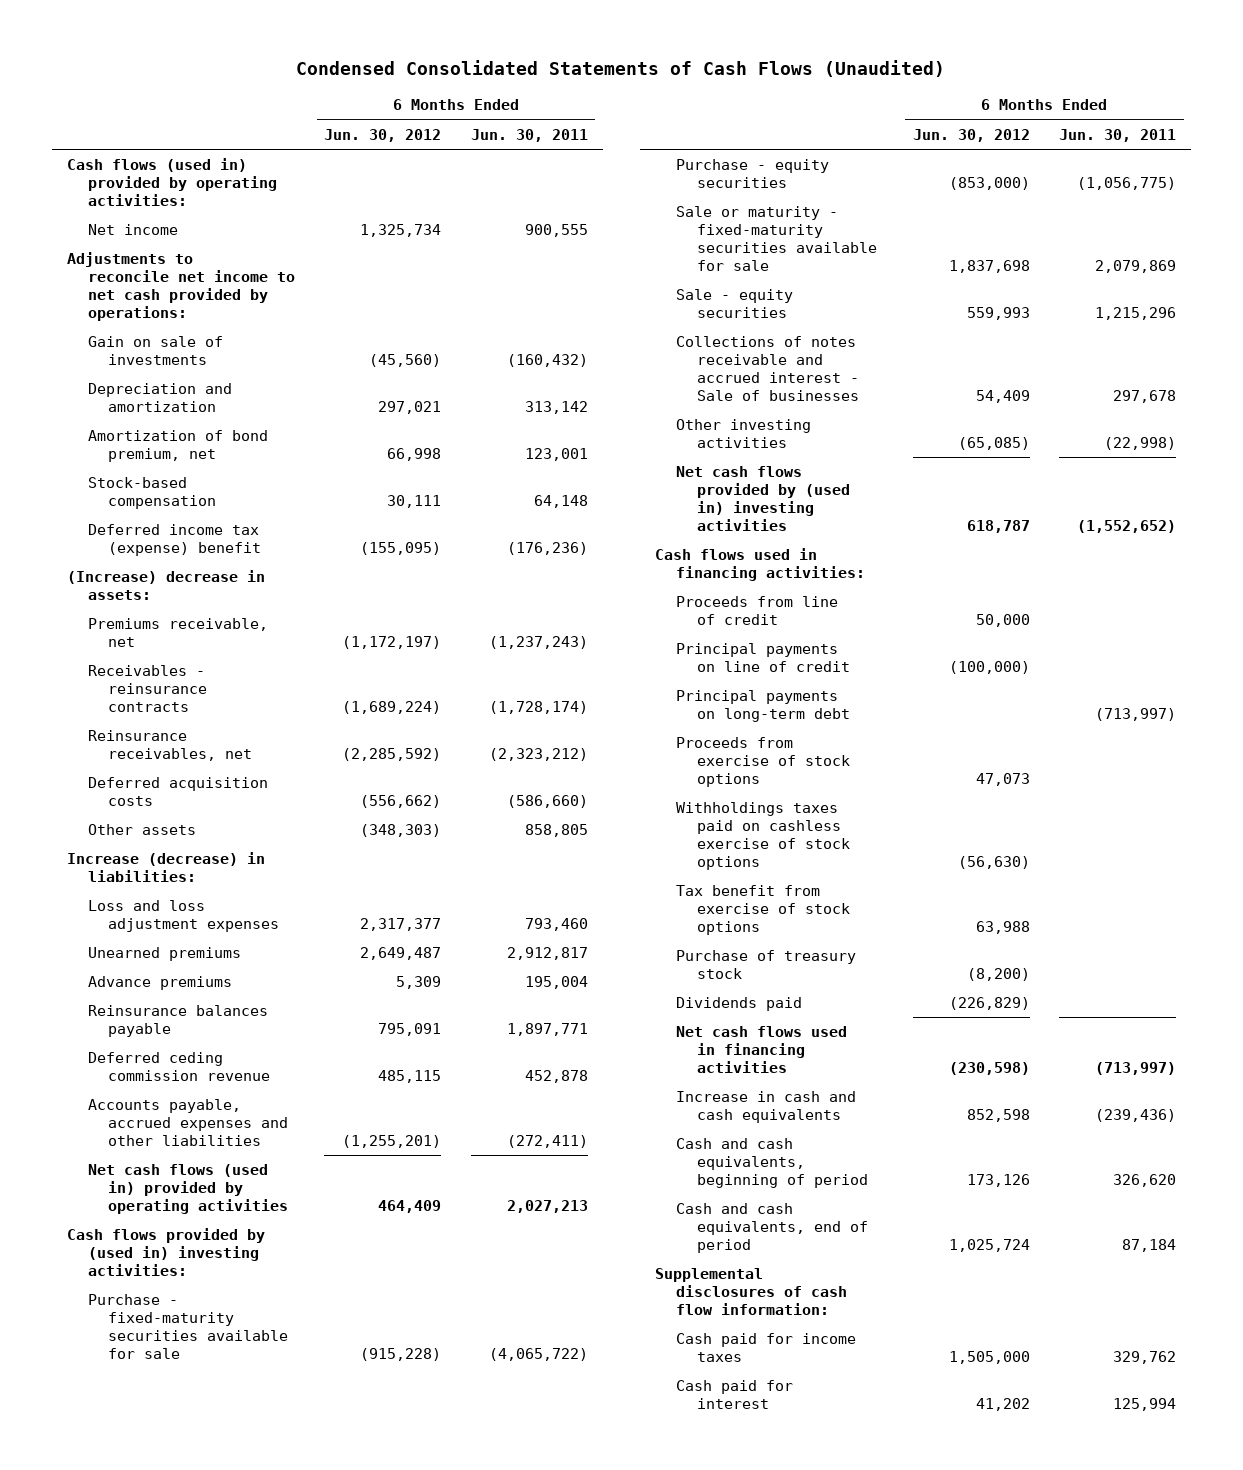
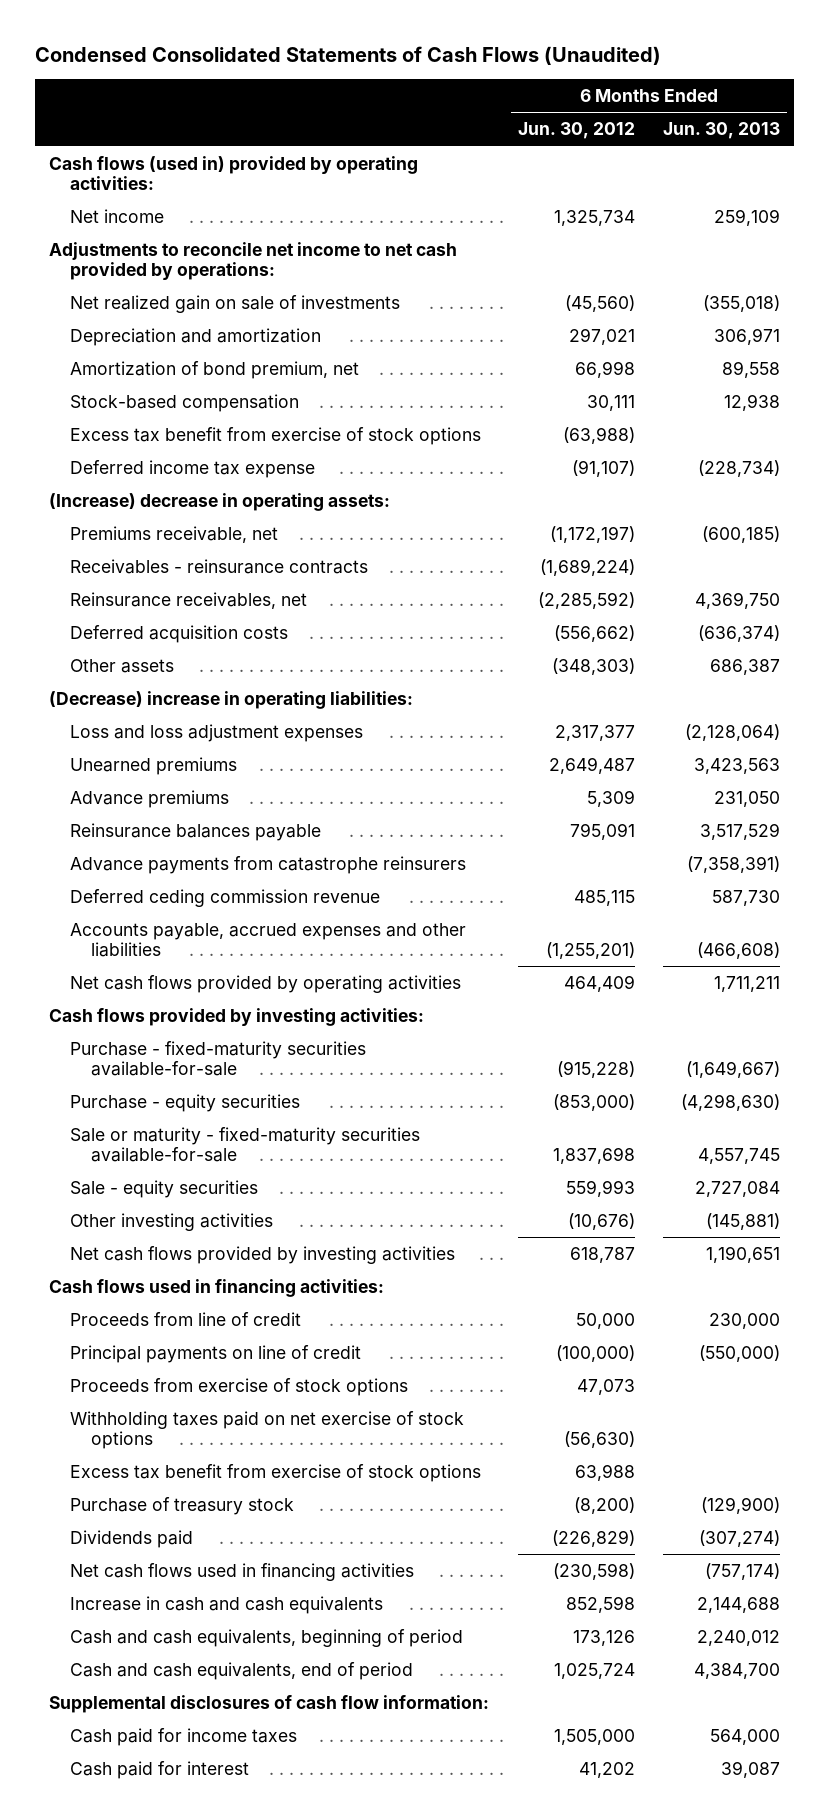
- | 6 Months Ended Jun. 30, 2012 | 6 Months Ended Jun. 30, 2011
+ | 6 Months Ended Jun. 30, 2012 | 6 Months Ended Jun. 30, 2013
- Gain on sale of investments | (45,560) | (160,432)
+ Net realized gain on sale of investments | (45,560) | (355,018)
- Deferred income tax (expense) benefit | (155,095) | (176,236)
- (Increase) decrease in assets:
+ Excess tax benefit from exercise of stock options | (63,988) |
+ Deferred income tax expense | (91,107) | (228,734)
+ (Increase) decrease in operating assets:
- Increase (decrease) in liabilities:
+ (Decrease) increase in operating liabilities:
+ Advance payments from catastrophe reinsurers | | (7,358,391)
- Net cash flows (used in) provided by operating activities | 464,409 | 2,027,213
- Cash flows provided by (used in) investing activities:
- Purchase - fixed-maturity securities available for sale | (915,228) | (4,065,722)
+ Net cash flows provided by operating activities | 464,409 | 1,711,211
+ Cash flows provided by investing activities:
+ Purchase - fixed-maturity securities available-for-sale | (915,228) | (1,649,667)
- Sale or maturity - fixed-maturity securities available for sale | 1,837,698 | 2,079,869
+ Sale or maturity - fixed-maturity securities available-for-sale | 1,837,698 | 4,557,745
- Collections of notes receivable and accrued interest - Sale of businesses | 54,409 | 297,678
- Other investing activities | (65,085) | (22,998)
- Net cash flows provided by (used in) investing activities | 618,787 | (1,552,652)
+ Other investing activities | (10,676) | (145,881)
+ Net cash flows provided by investing activities | 618,787 | 1,190,651
- Principal payments on long-term debt | | (713,997)
- Withholdings taxes paid on cashless exercise of stock options | (56,630) |
- Tax benefit from exercise of stock options | 63,988 |
+ Withholding taxes paid on net exercise of stock options | (56,630) |
+ Excess tax benefit from exercise of stock options | 63,988 |

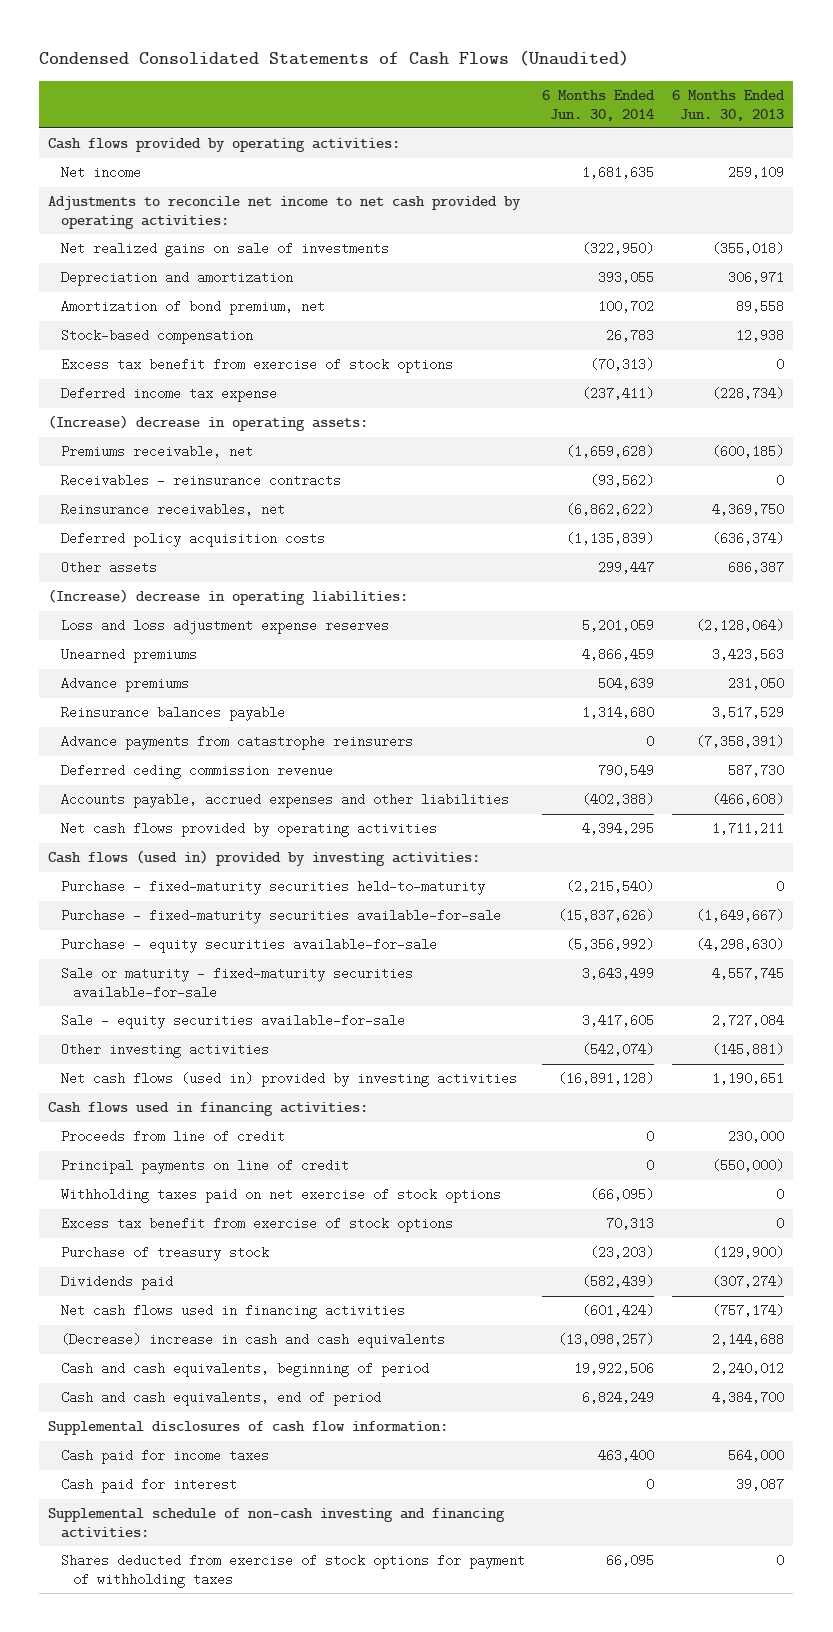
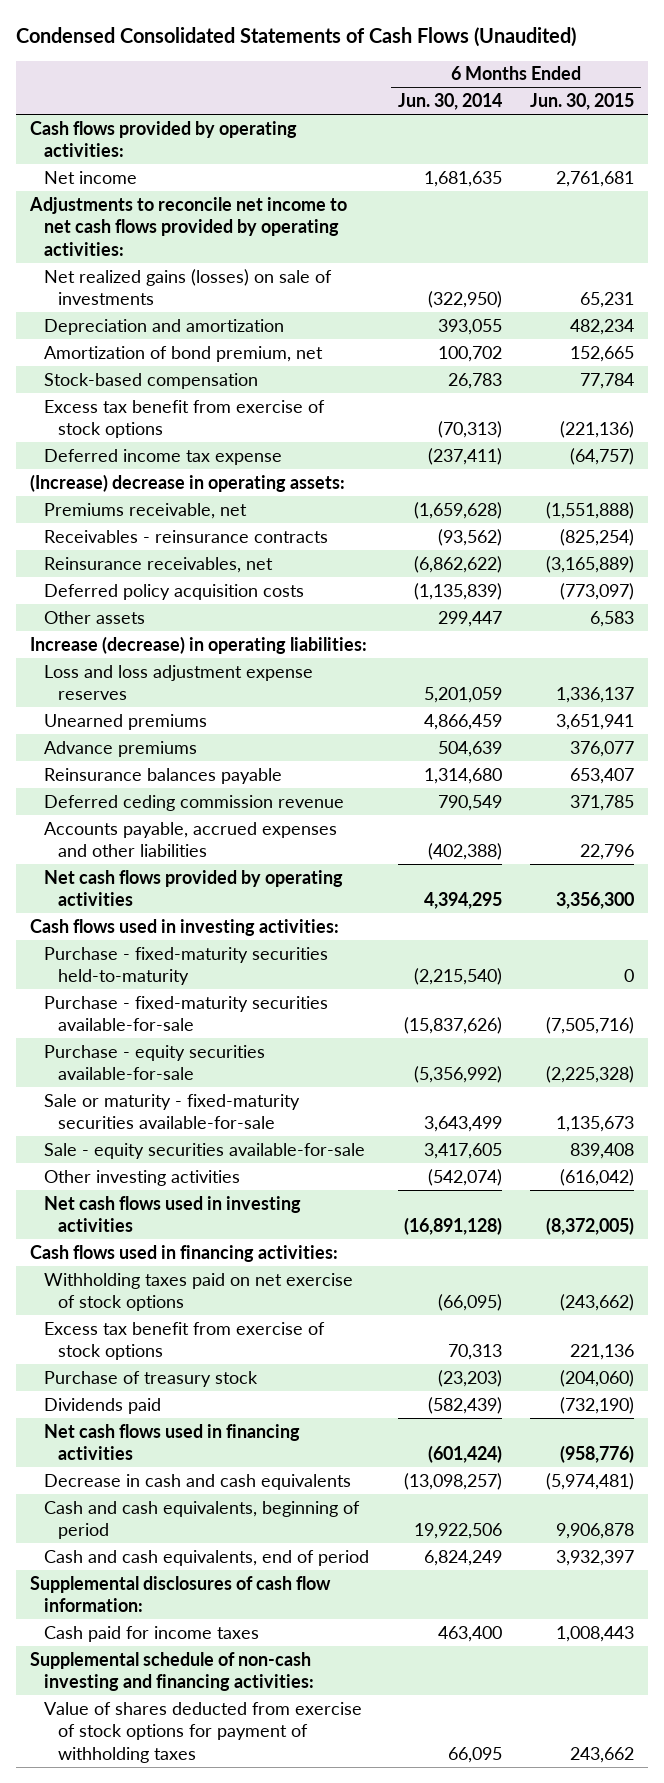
- | 6 Months Ended Jun. 30, 2014 | 6 Months Ended Jun. 30, 2013
+ | 6 Months Ended Jun. 30, 2014 | 6 Months Ended Jun. 30, 2015
- Adjustments to reconcile net income to net cash provided by operating activities:
- Net realized gains on sale of investments | (322,950) | (355,018)
+ Adjustments to reconcile net income to net cash flows provided by operating activities:
+ Net realized gains (losses) on sale of investments | (322,950) | 65,231
- (Increase) decrease in operating liabilities:
+ Increase (decrease) in operating liabilities:
- Advance payments from catastrophe reinsurers | 0 | (7,358,391)
- Cash flows (used in) provided by investing activities:
+ Cash flows used in investing activities:
- Net cash flows (used in) provided by investing activities | (16,891,128) | 1,190,651
+ Net cash flows used in investing activities | (16,891,128) | (8,372,005)
- Proceeds from line of credit | 0 | 230,000
- Principal payments on line of credit | 0 | (550,000)
- (Decrease) increase in cash and cash equivalents | (13,098,257) | 2,144,688
+ Decrease in cash and cash equivalents | (13,098,257) | (5,974,481)
- Cash paid for interest | 0 | 39,087
- Shares deducted from exercise of stock options for payment of withholding taxes | 66,095 | 0
+ Value of shares deducted from exercise of stock options for payment of withholding taxes | 66,095 | 243,662

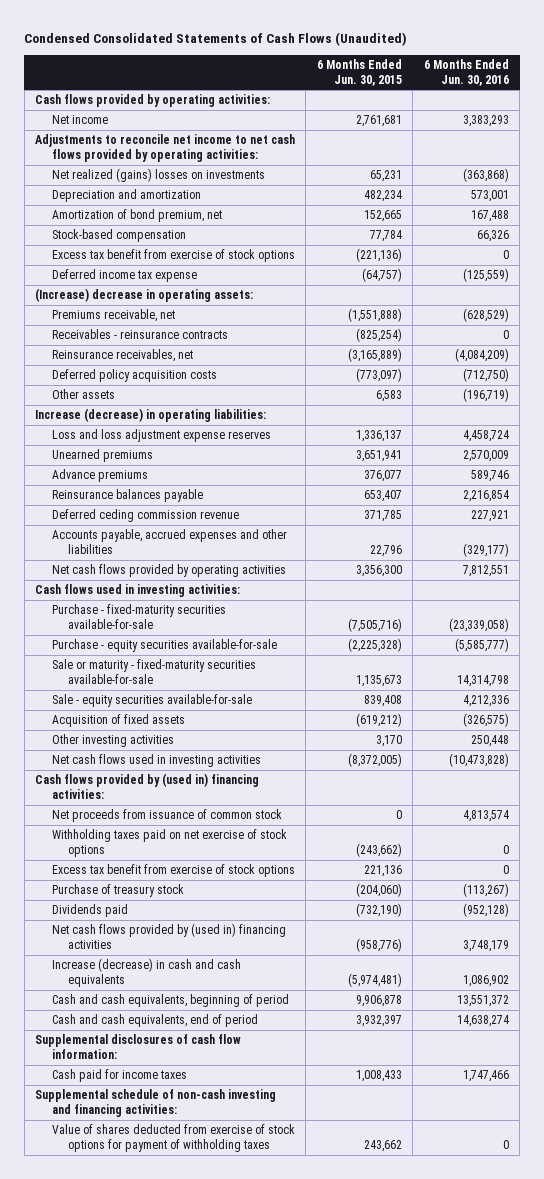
- | 6 Months Ended Jun. 30, 2014 | 6 Months Ended Jun. 30, 2015
+ | 6 Months Ended Jun. 30, 2015 | 6 Months Ended Jun. 30, 2016
- Net realized gains (losses) on sale of investments | (322,950) | 65,231
+ Net realized (gains) losses on investments | 65,231 | (363,868)
- Purchase - fixed-maturity securities held-to-maturity | (2,215,540) | 0
- Other investing activities | (542,074) | (616,042)
+ Acquisition of fixed assets | (619,212) | (326,575)
+ Other investing activities | 3,170 | 250,448
- Cash flows used in financing activities:
+ Cash flows provided by (used in) financing activities:
+ Net proceeds from issuance of common stock | 0 | 4,813,574
- Net cash flows used in financing activities | (601,424) | (958,776)
- Decrease in cash and cash equivalents | (13,098,257) | (5,974,481)
+ Net cash flows provided by (used in) financing activities | (958,776) | 3,748,179
+ Increase (decrease) in cash and cash equivalents | (5,974,481) | 1,086,902
- Cash paid for income taxes | 463,400 | 1,008,443
+ Cash paid for income taxes | 1,008,433 | 1,747,466

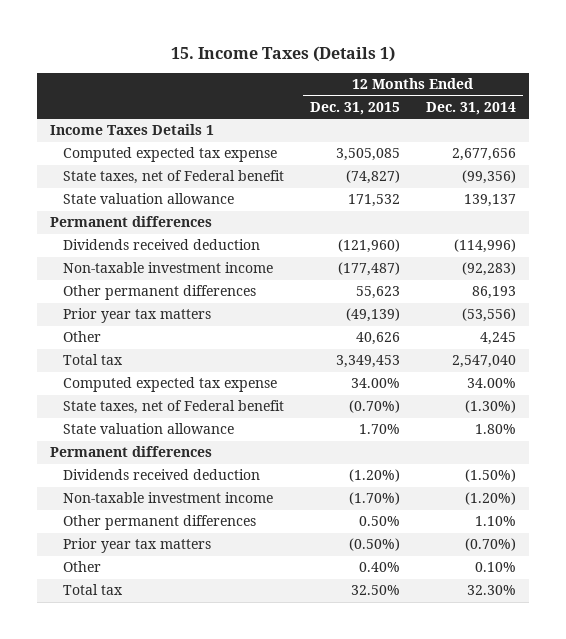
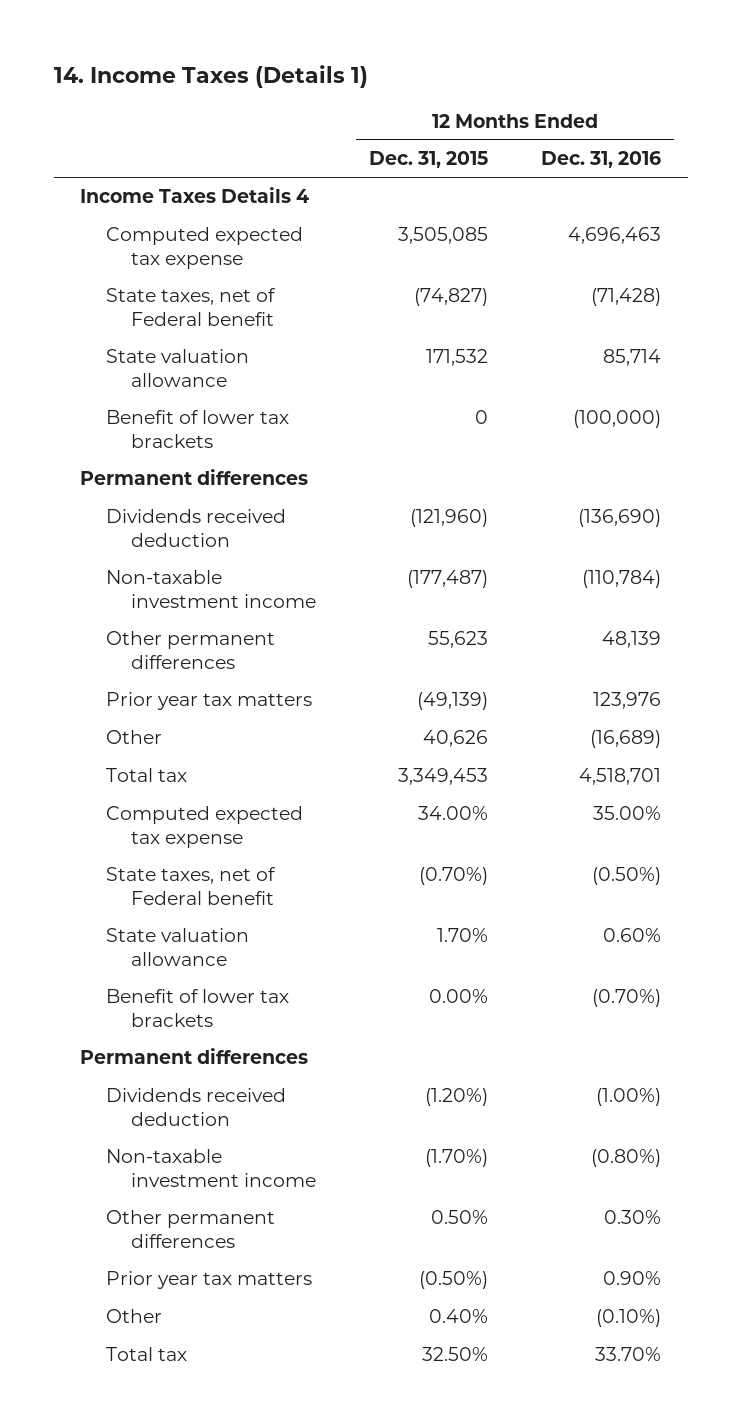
- 15. Income Taxes (Details 1)
+ 14. Income Taxes (Details 1)
- | 12 Months Ended Dec. 31, 2015 | 12 Months Ended Dec. 31, 2014
+ | 12 Months Ended Dec. 31, 2015 | 12 Months Ended Dec. 31, 2016
- Income Taxes Details 1
+ Income Taxes Details 4
+ Benefit of lower tax brackets | 0 | (100,000)
+ Benefit of lower tax brackets | 0.00% | (0.70%)

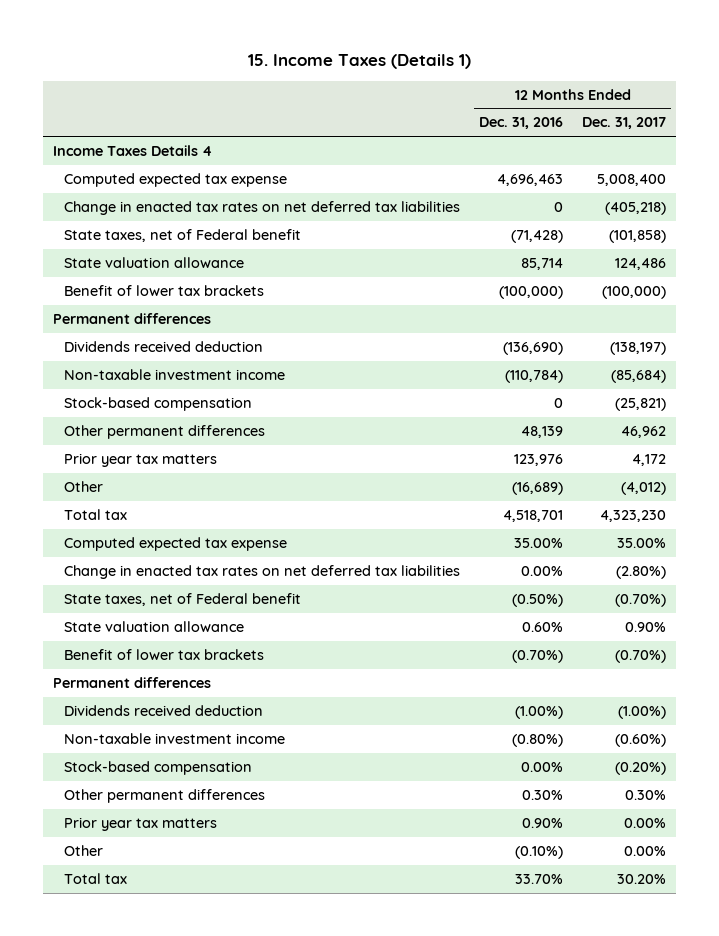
- 14. Income Taxes (Details 1)
+ 15. Income Taxes (Details 1)
- | 12 Months Ended Dec. 31, 2015 | 12 Months Ended Dec. 31, 2016
+ | 12 Months Ended Dec. 31, 2016 | 12 Months Ended Dec. 31, 2017
+ Change in enacted tax rates on net deferred tax liabilities | 0 | (405,218)
+ Stock-based compensation | 0 | (25,821)
+ Change in enacted tax rates on net deferred tax liabilities | 0.00% | (2.80%)
+ Stock-based compensation | 0.00% | (0.20%)

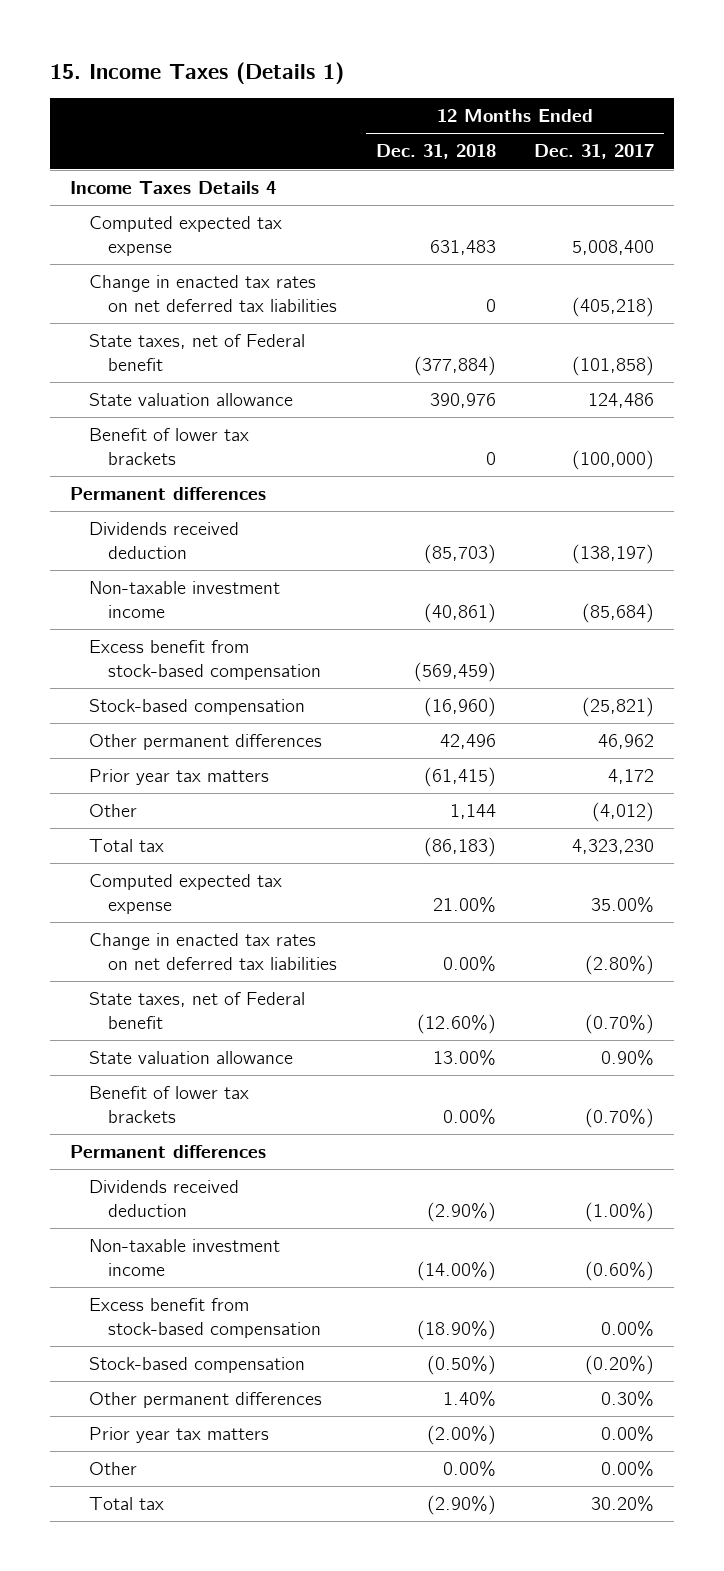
- | 12 Months Ended Dec. 31, 2016 | 12 Months Ended Dec. 31, 2017
+ | 12 Months Ended Dec. 31, 2018 | 12 Months Ended Dec. 31, 2017
+ Excess benefit from stock-based compensation | (569,459) |
+ Excess benefit from stock-based compensation | (18.90%) | 0.00%

